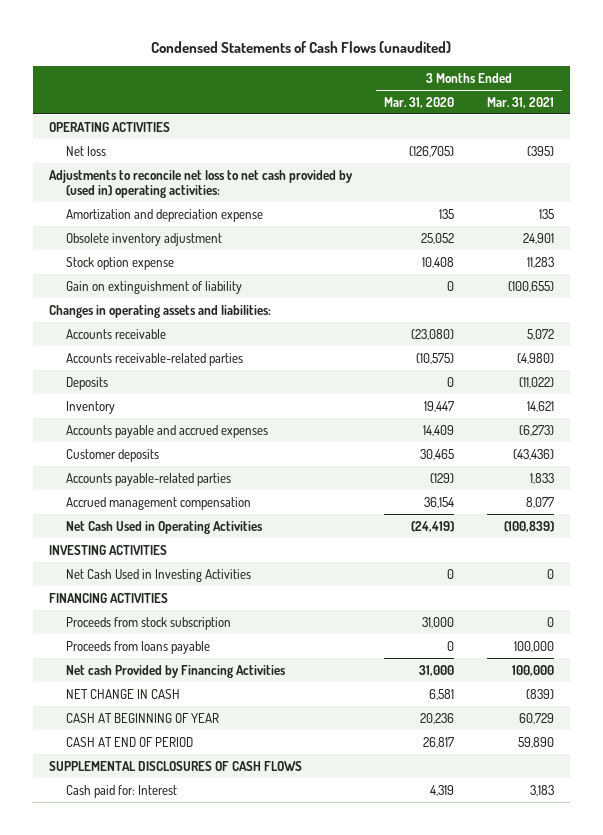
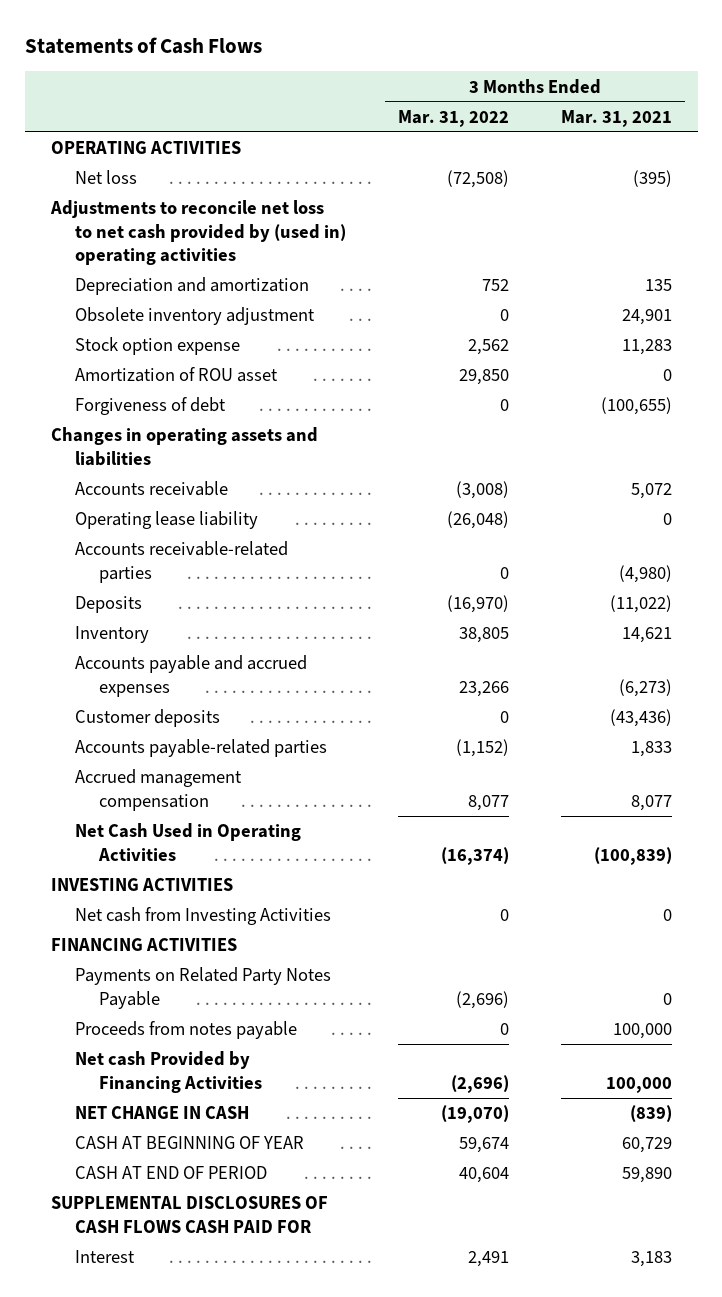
- Condensed Statements of Cash Flows (unaudited)
+ Statements of Cash Flows
- | 3 Months Ended Mar. 31, 2020 | 3 Months Ended Mar. 31, 2021
+ | 3 Months Ended Mar. 31, 2022 | 3 Months Ended Mar. 31, 2021
- Adjustments to reconcile net loss to net cash provided by (used in) operating activities:
- Amortization and depreciation expense | 135 | 135
+ Adjustments to reconcile net loss to net cash provided by (used in) operating activities
+ Depreciation and amortization | 752 | 135
- Gain on extinguishment of liability | 0 | (100,655)
- Changes in operating assets and liabilities:
+ Amortization of ROU asset | 29,850 | 0
+ Forgiveness of debt | 0 | (100,655)
+ Changes in operating assets and liabilities
+ Operating lease liability | (26,048) | 0
- Net Cash Used in Investing Activities | 0 | 0
+ Net cash from Investing Activities | 0 | 0
- Proceeds from stock subscription | 31,000 | 0
- Proceeds from loans payable | 0 | 100,000
+ Payments on Related Party Notes Payable | (2,696) | 0
+ Proceeds from notes payable | 0 | 100,000
- SUPPLEMENTAL DISCLOSURES OF CASH FLOWS
- Cash paid for: Interest | 4,319 | 3,183
+ SUPPLEMENTAL DISCLOSURES OF CASH FLOWS CASH PAID FOR
+ Interest | 2,491 | 3,183

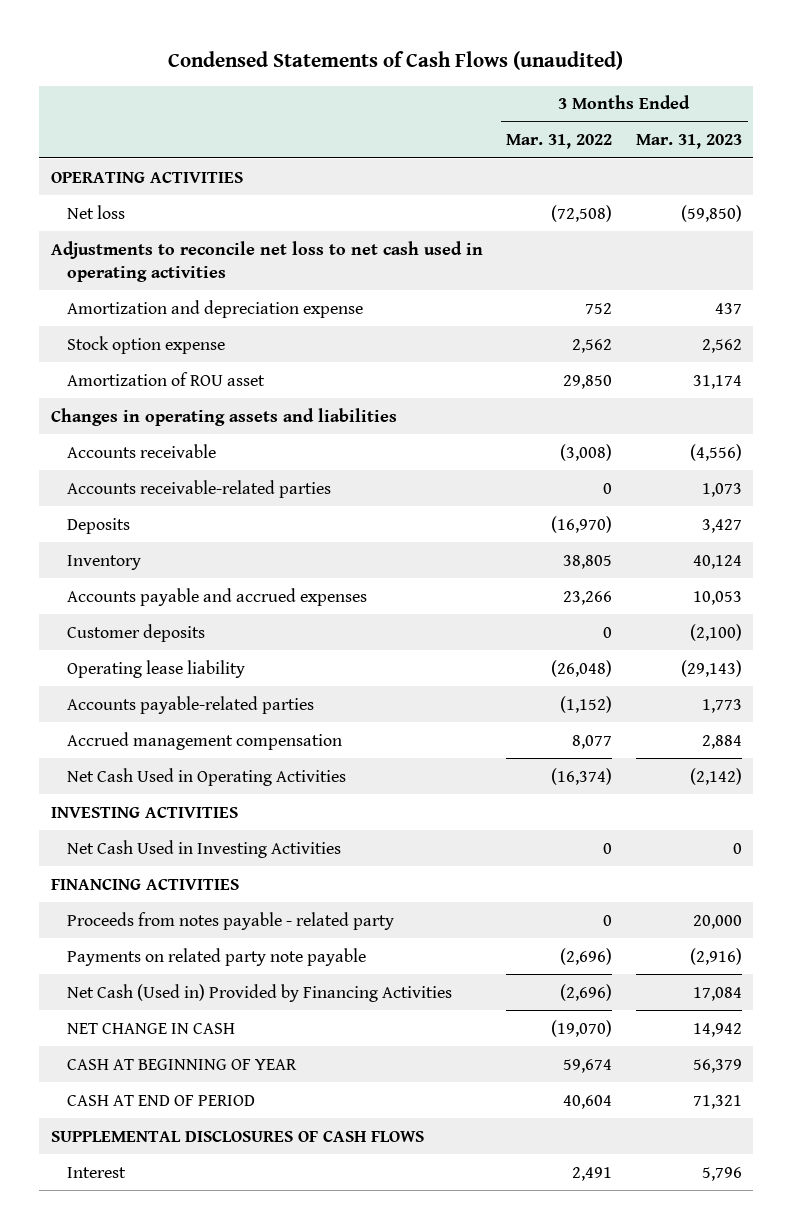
- Statements of Cash Flows
+ Condensed Statements of Cash Flows (unaudited)
- | 3 Months Ended Mar. 31, 2022 | 3 Months Ended Mar. 31, 2021
+ | 3 Months Ended Mar. 31, 2022 | 3 Months Ended Mar. 31, 2023
- Adjustments to reconcile net loss to net cash provided by (used in) operating activities
- Depreciation and amortization | 752 | 135
- Obsolete inventory adjustment | 0 | 24,901
+ Adjustments to reconcile net loss to net cash used in operating activities
+ Amortization and depreciation expense | 752 | 437
- Forgiveness of debt | 0 | (100,655)
moved down: Operating lease liability | (26,048) | (29,143)
- Net cash from Investing Activities | 0 | 0
+ Net Cash Used in Investing Activities | 0 | 0
- Payments on Related Party Notes Payable | (2,696) | 0
- Proceeds from notes payable | 0 | 100,000
- Net cash Provided by Financing Activities | (2,696) | 100,000
+ Proceeds from notes payable - related party | 0 | 20,000
+ Payments on related party note payable | (2,696) | (2,916)
+ Net Cash (Used in) Provided by Financing Activities | (2,696) | 17,084
- SUPPLEMENTAL DISCLOSURES OF CASH FLOWS CASH PAID FOR
+ SUPPLEMENTAL DISCLOSURES OF CASH FLOWS

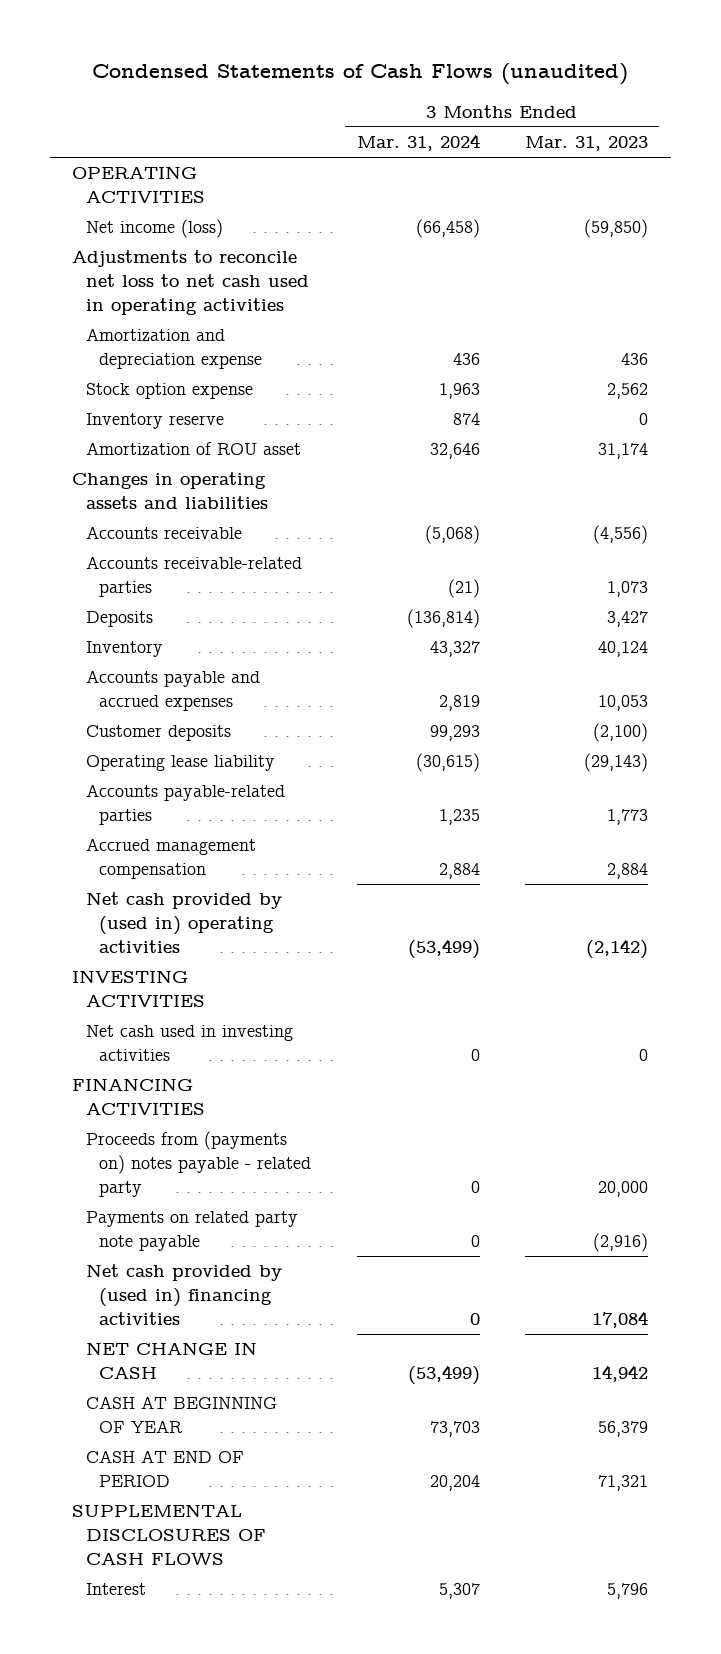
- | 3 Months Ended Mar. 31, 2022 | 3 Months Ended Mar. 31, 2023
+ | 3 Months Ended Mar. 31, 2024 | 3 Months Ended Mar. 31, 2023
- Net loss | (72,508) | (59,850)
+ Net income (loss) | (66,458) | (59,850)
- Amortization and depreciation expense | 752 | 437
+ Amortization and depreciation expense | 436 | 436
+ Inventory reserve | 874 | 0
- Net Cash Used in Operating Activities | (16,374) | (2,142)
+ Net cash provided by (used in) operating activities | (53,499) | (2,142)
- Net Cash Used in Investing Activities | 0 | 0
+ Net cash used in investing activities | 0 | 0
- Proceeds from notes payable - related party | 0 | 20,000
+ Proceeds from (payments on) notes payable - related party | 0 | 20,000
- Net Cash (Used in) Provided by Financing Activities | (2,696) | 17,084
+ Net cash provided by (used in) financing activities | 0 | 17,084

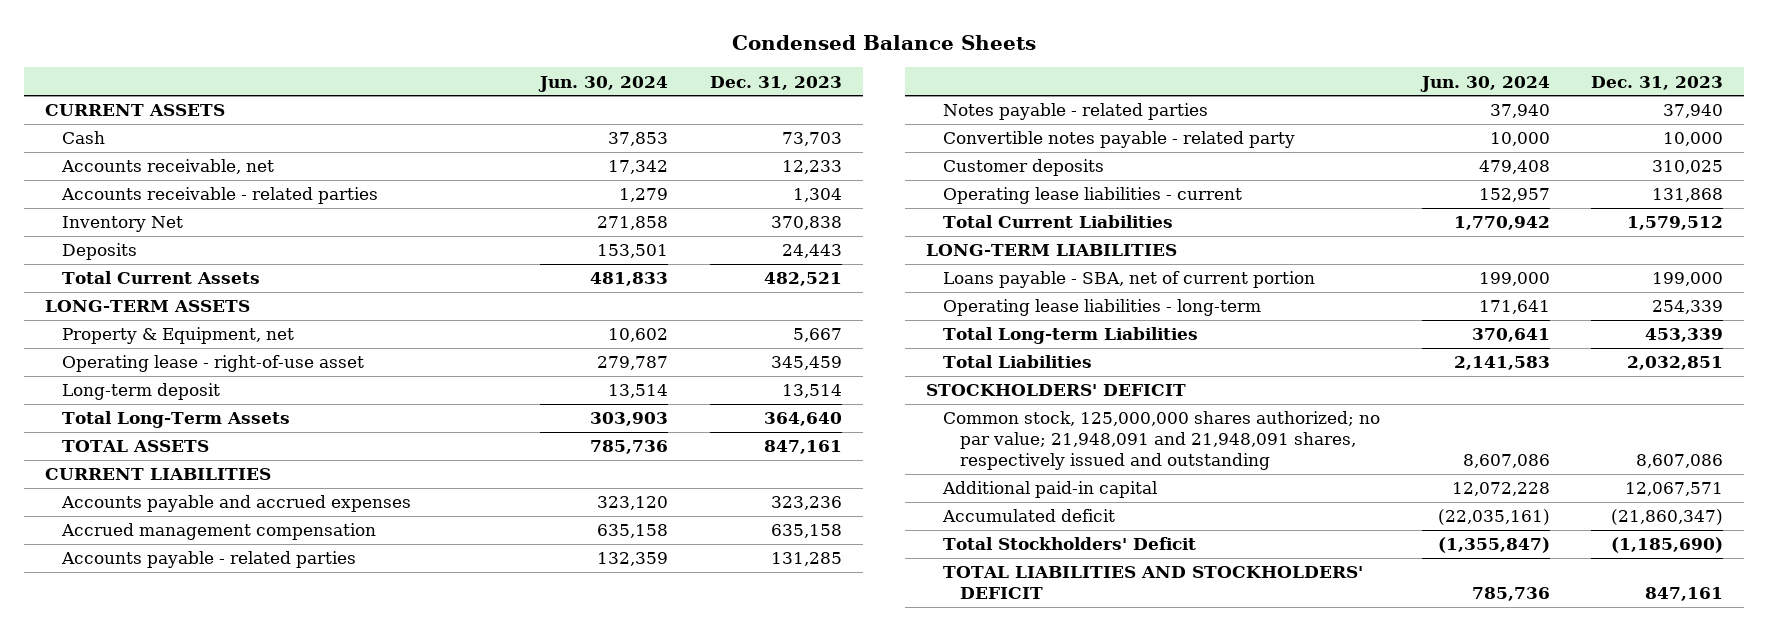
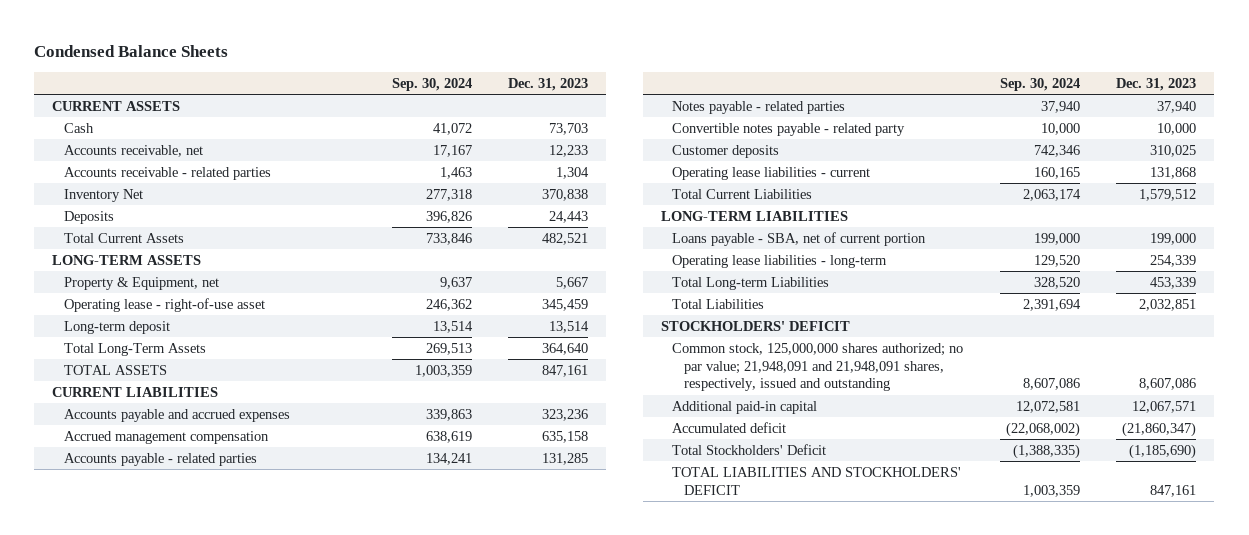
- | Jun. 30, 2024 | Dec. 31, 2023
+ | Sep. 30, 2024 | Dec. 31, 2023
- Common stock, 125,000,000 shares authorized; no par value; 21,948,091 and 21,948,091 shares, respectively issued and outstanding | 8,607,086 | 8,607,086
+ Common stock, 125,000,000 shares authorized; no par value; 21,948,091 and 21,948,091 shares, respectively, issued and outstanding | 8,607,086 | 8,607,086

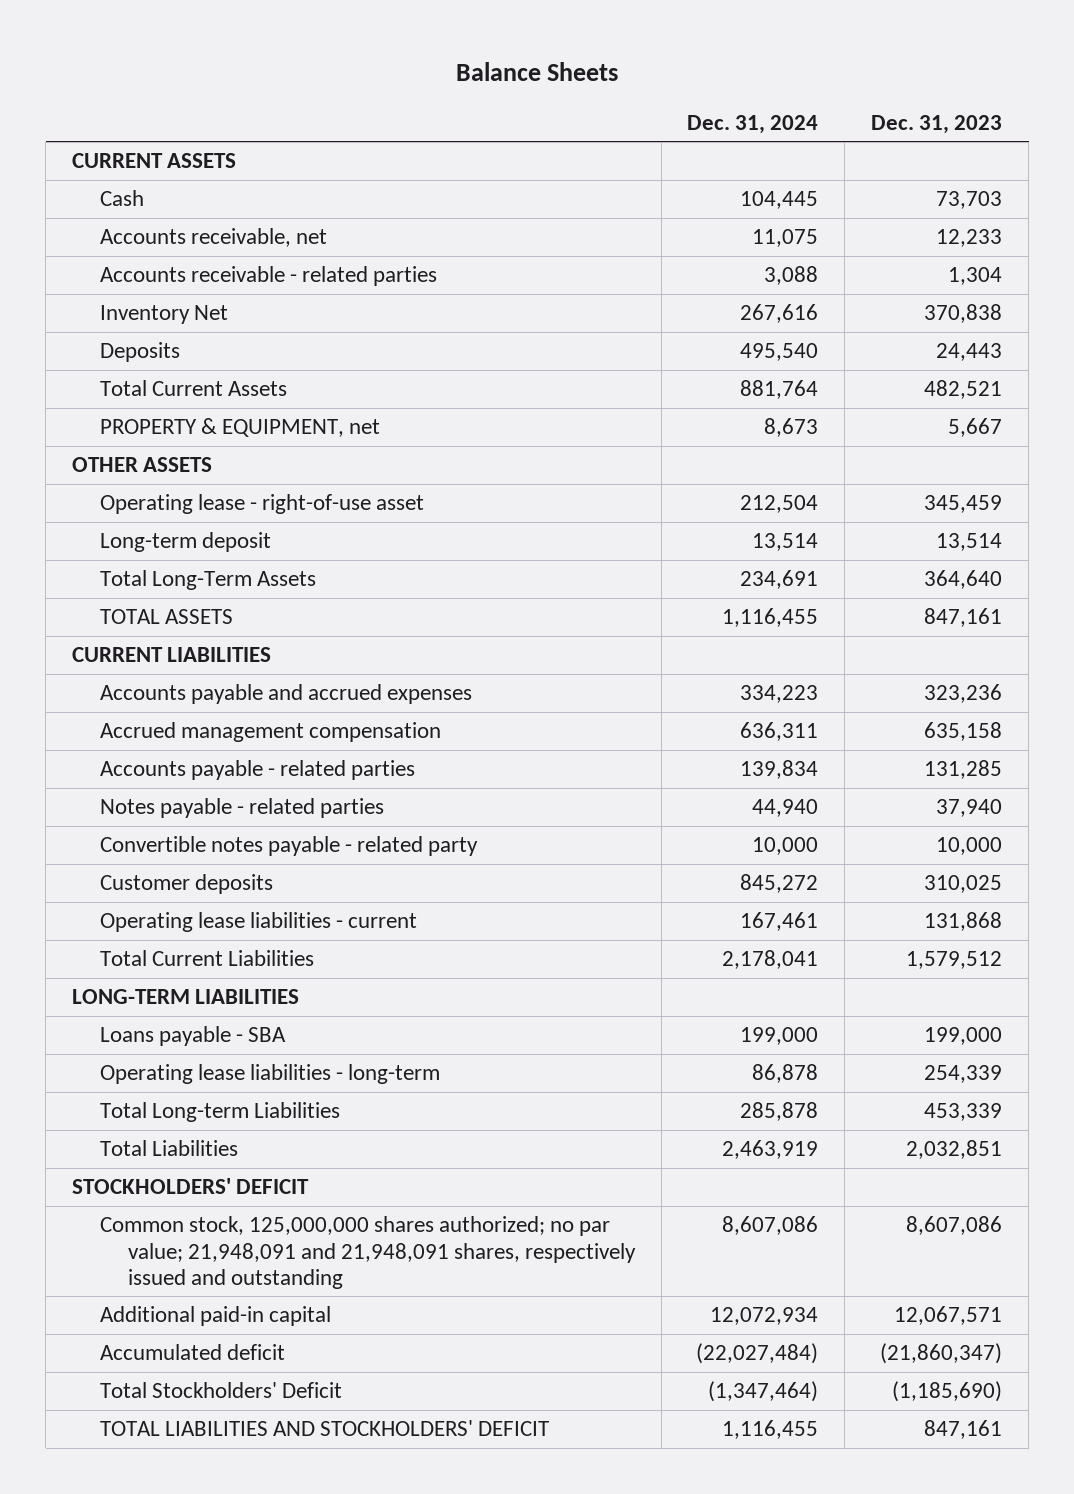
- Condensed Balance Sheets
+ Balance Sheets
- | Sep. 30, 2024 | Dec. 31, 2023
+ | Dec. 31, 2024 | Dec. 31, 2023
- LONG-TERM ASSETS
- Property & Equipment, net | 9,637 | 5,667
+ PROPERTY & EQUIPMENT, net | 8,673 | 5,667
+ OTHER ASSETS
- Loans payable - SBA, net of current portion | 199,000 | 199,000
+ Loans payable - SBA | 199,000 | 199,000
- Common stock, 125,000,000 shares authorized; no par value; 21,948,091 and 21,948,091 shares, respectively, issued and outstanding | 8,607,086 | 8,607,086
+ Common stock, 125,000,000 shares authorized; no par value; 21,948,091 and 21,948,091 shares, respectively issued and outstanding | 8,607,086 | 8,607,086

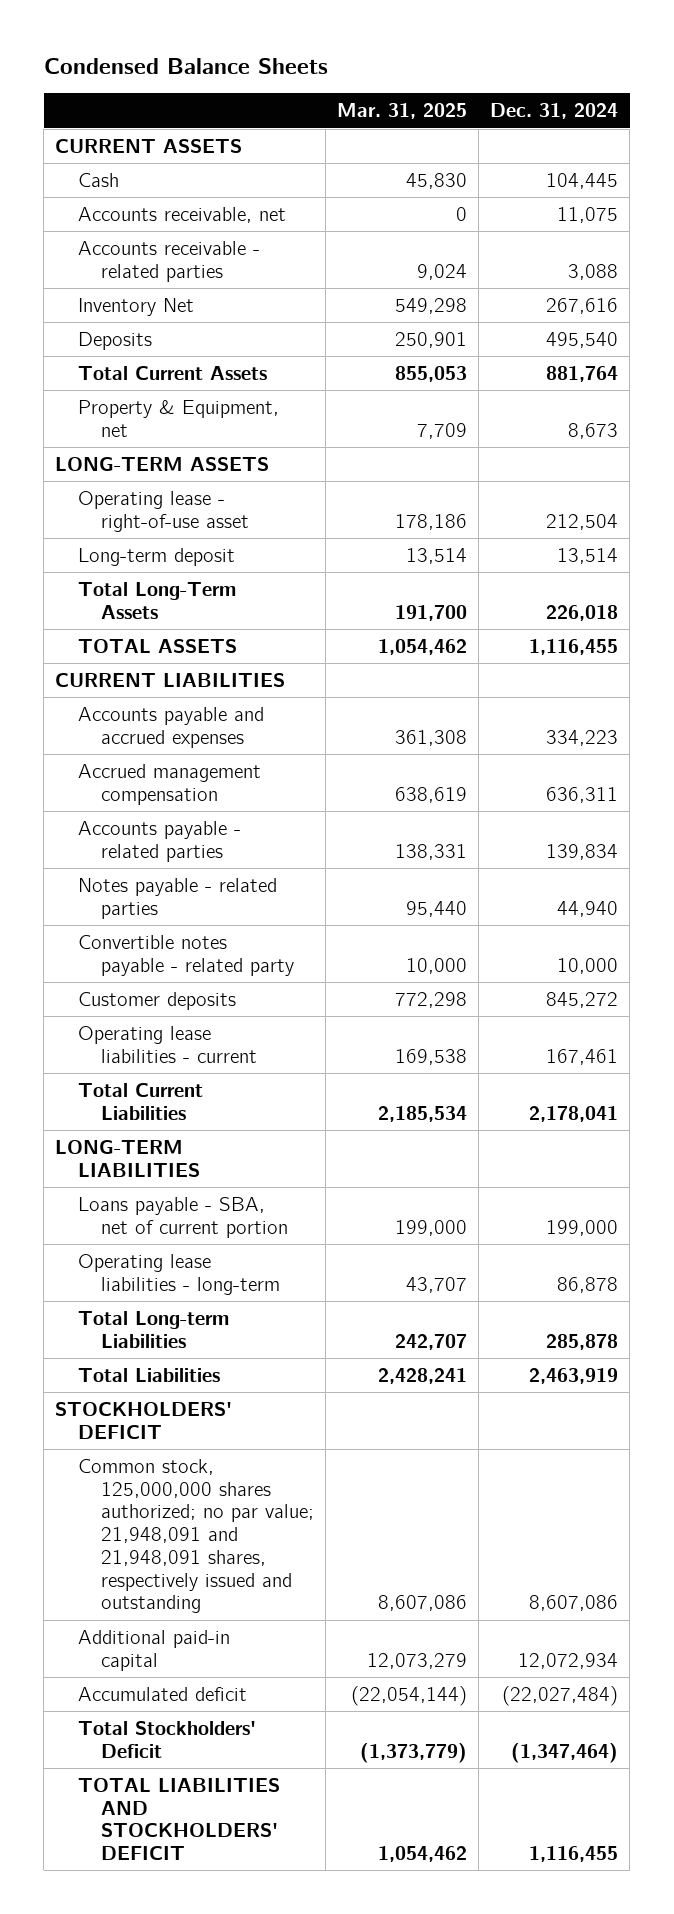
- Balance Sheets
+ Condensed Balance Sheets
- | Dec. 31, 2024 | Dec. 31, 2023
+ | Mar. 31, 2025 | Dec. 31, 2024
- PROPERTY & EQUIPMENT, net | 8,673 | 5,667
- OTHER ASSETS
+ Property & Equipment, net | 7,709 | 8,673
+ LONG-TERM ASSETS
- Total Long-Term Assets | 234,691 | 364,640
+ Total Long-Term Assets | 191,700 | 226,018
- Loans payable - SBA | 199,000 | 199,000
+ Loans payable - SBA, net of current portion | 199,000 | 199,000

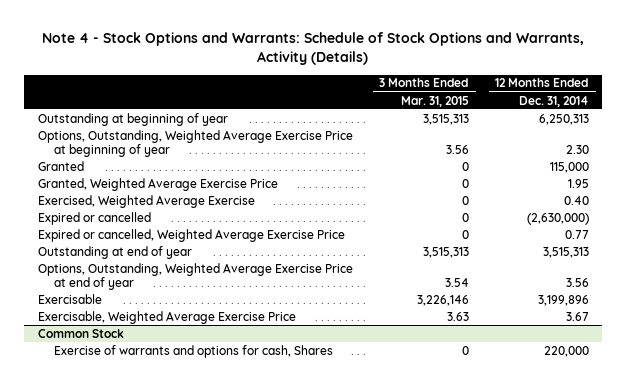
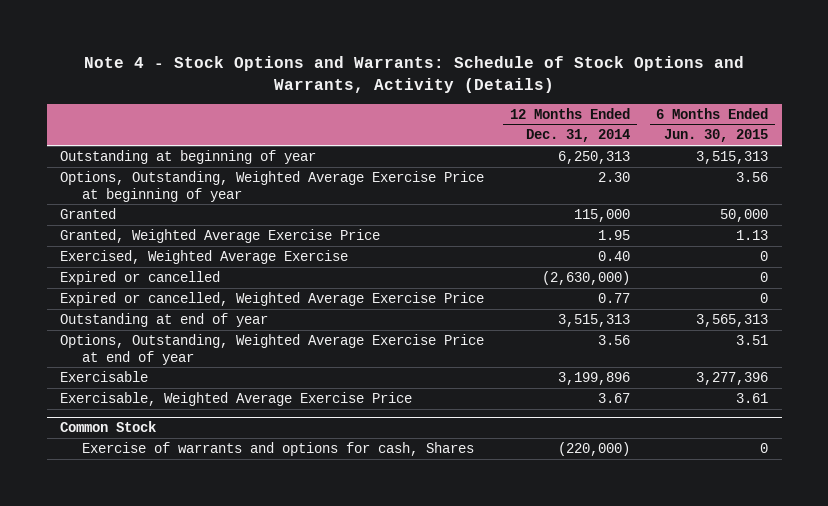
- | 3 Months Ended Mar. 31, 2015 | 12 Months Ended Dec. 31, 2014
+ | 12 Months Ended Dec. 31, 2014 | 6 Months Ended Jun. 30, 2015
@ Common Stock
- Exercise of warrants and options for cash, Shares | 0 | 220,000
+ Exercise of warrants and options for cash, Shares | (220,000) | 0

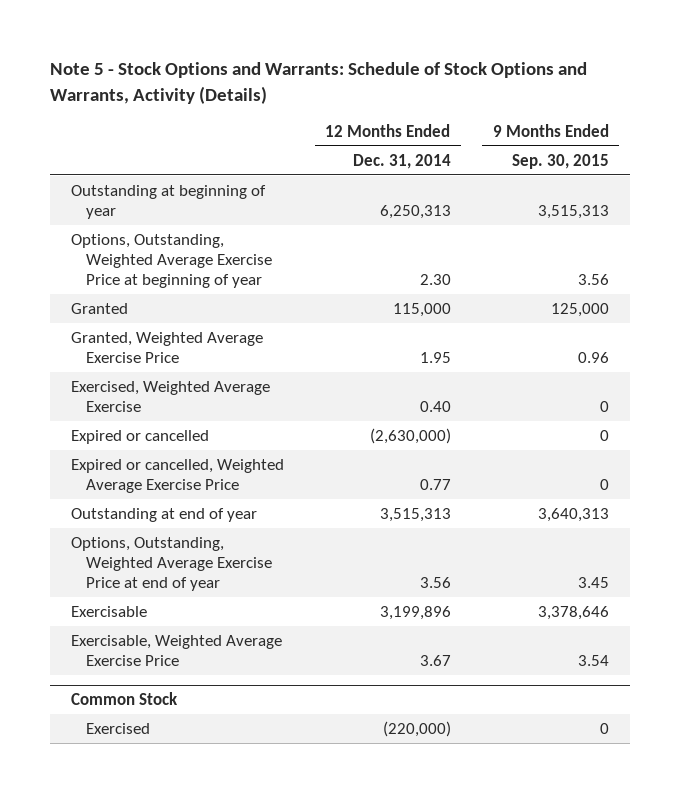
- Note 4 - Stock Options and Warrants: Schedule of Stock Options and Warrants, Activity (Details)
+ Note 5 - Stock Options and Warrants: Schedule of Stock Options and Warrants, Activity (Details)
- | 12 Months Ended Dec. 31, 2014 | 6 Months Ended Jun. 30, 2015
+ | 12 Months Ended Dec. 31, 2014 | 9 Months Ended Sep. 30, 2015
@ Common Stock
- Exercise of warrants and options for cash, Shares | (220,000) | 0
+ Exercised | (220,000) | 0

